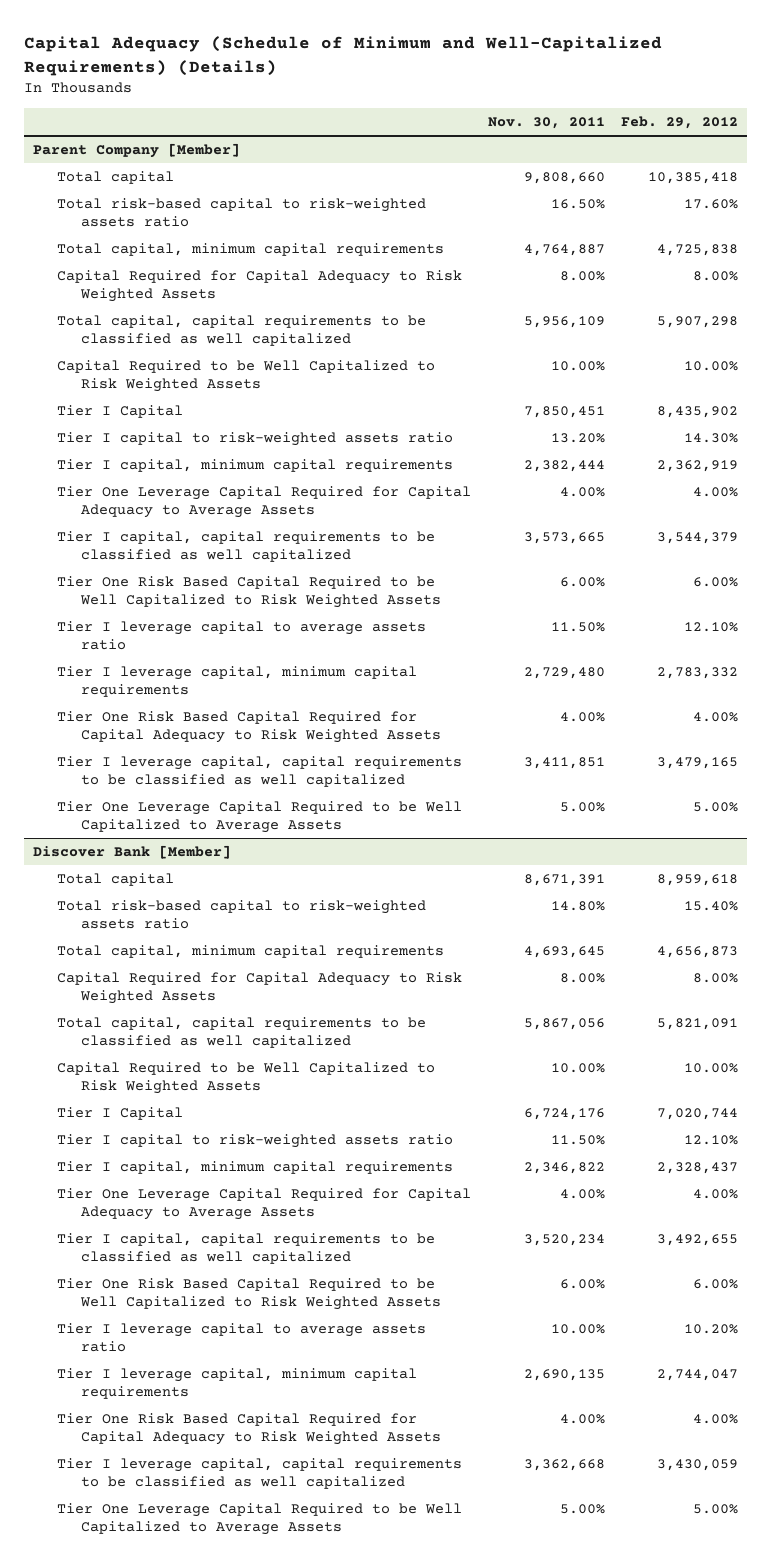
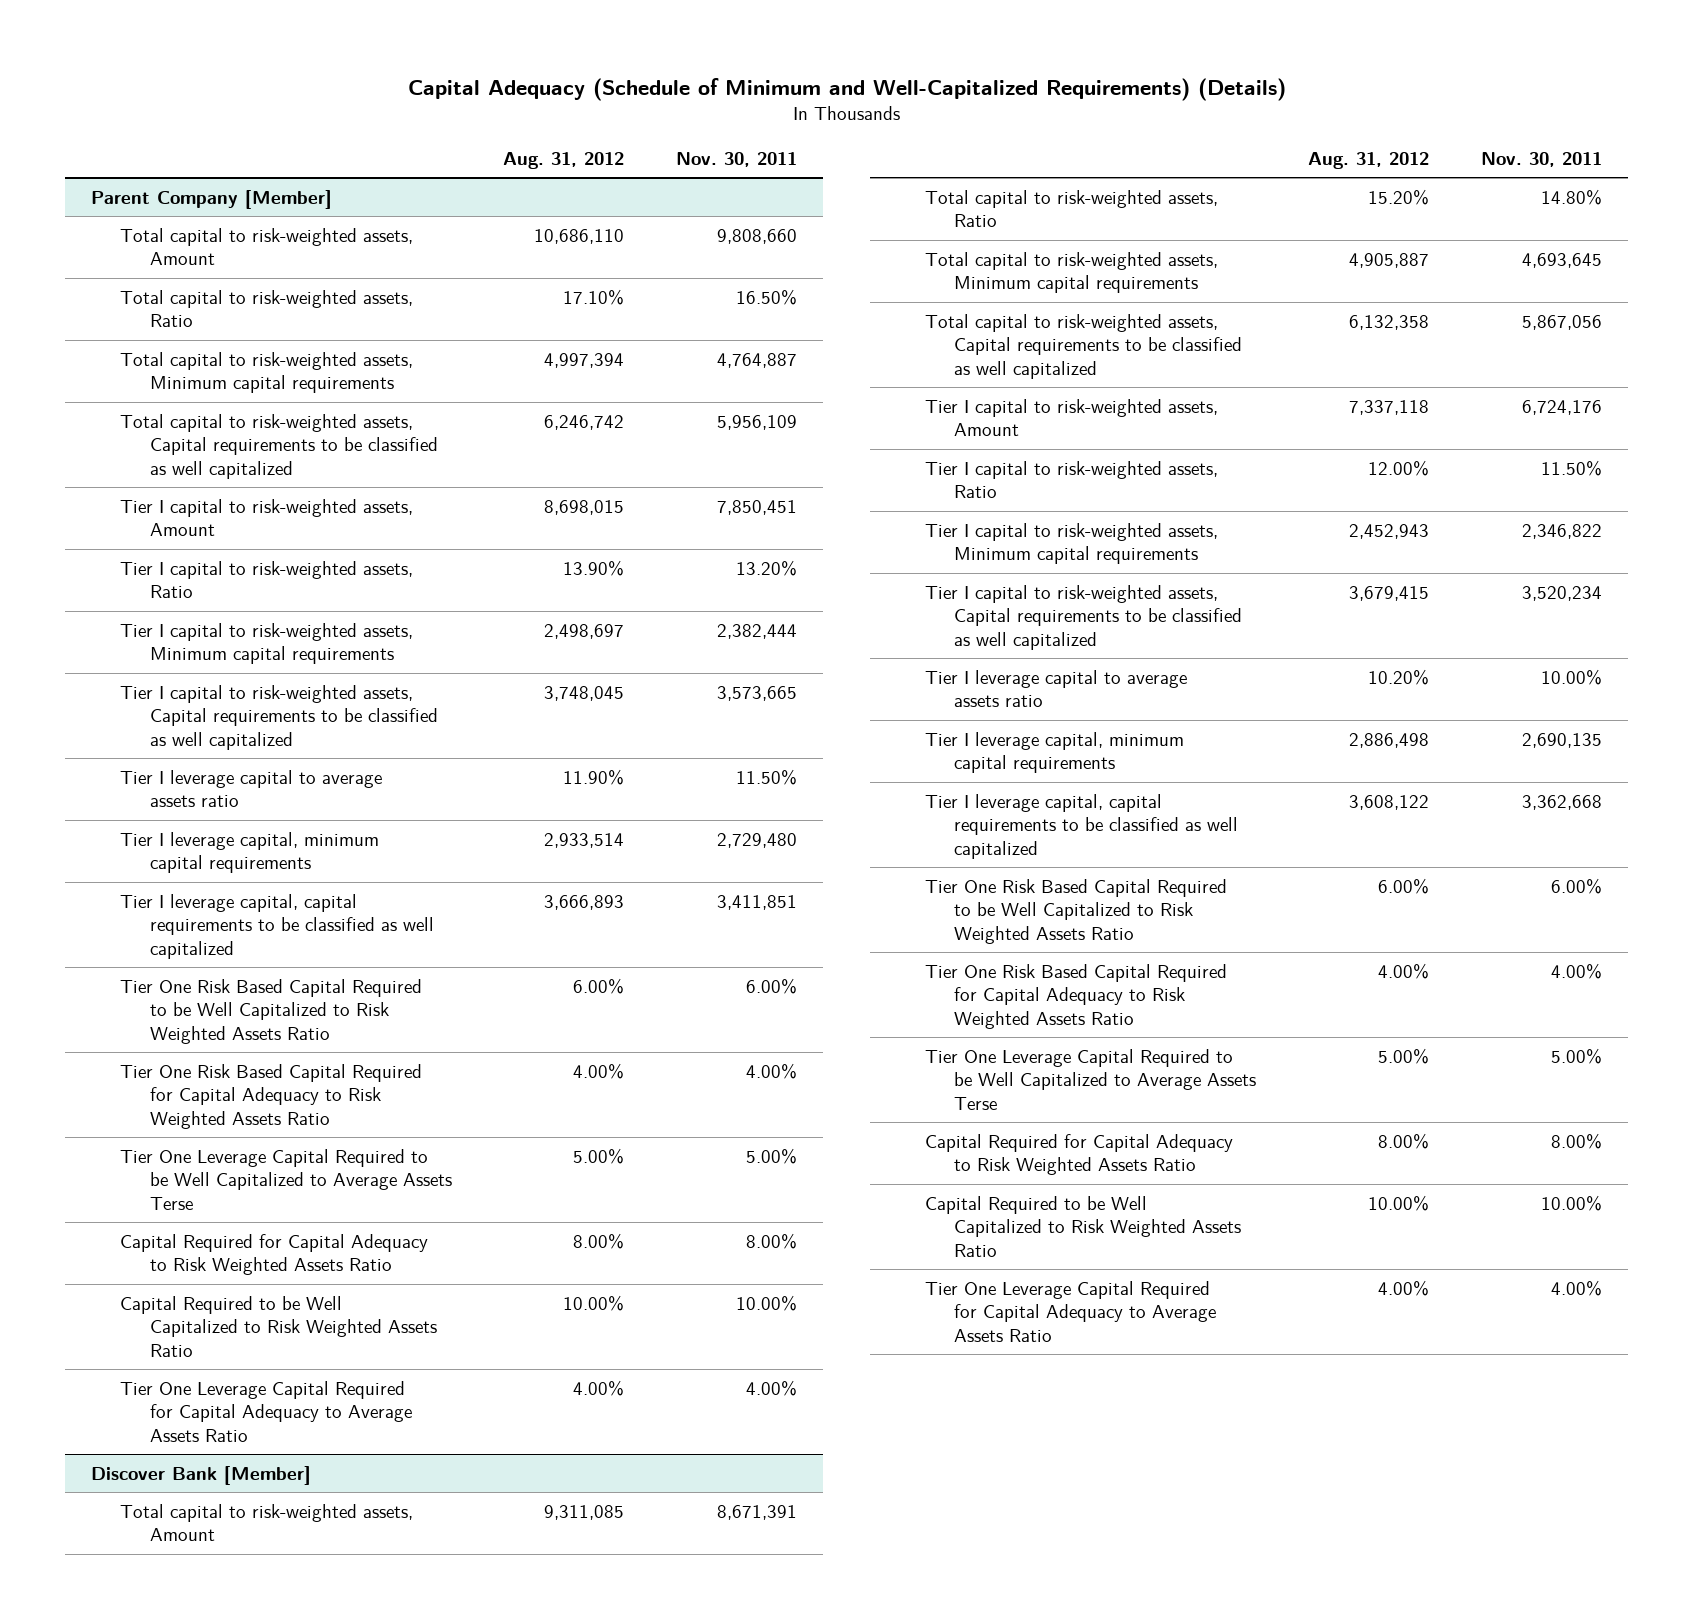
- | Nov. 30, 2011 | Feb. 29, 2012
+ | Aug. 31, 2012 | Nov. 30, 2011
@ Parent Company [Member]
- Total capital | 9,808,660 | 10,385,418
- Total risk-based capital to risk-weighted assets ratio | 16.50% | 17.60%
- Total capital, minimum capital requirements | 4,764,887 | 4,725,838
- Capital Required for Capital Adequacy to Risk Weighted Assets | 8.00% | 8.00%
- Total capital, capital requirements to be classified as well capitalized | 5,956,109 | 5,907,298
- Capital Required to be Well Capitalized to Risk Weighted Assets | 10.00% | 10.00%
- Tier I Capital | 7,850,451 | 8,435,902
- Tier I capital to risk-weighted assets ratio | 13.20% | 14.30%
- Tier I capital, minimum capital requirements | 2,382,444 | 2,362,919
- Tier One Leverage Capital Required for Capital Adequacy to Average Assets | 4.00% | 4.00%
- Tier I capital, capital requirements to be classified as well capitalized | 3,573,665 | 3,544,379
- Tier One Risk Based Capital Required to be Well Capitalized to Risk Weighted Assets | 6.00% | 6.00%
+ Total capital to risk-weighted assets, Amount | 10,686,110 | 9,808,660
+ Total capital to risk-weighted assets, Ratio | 17.10% | 16.50%
+ Total capital to risk-weighted assets, Minimum capital requirements | 4,997,394 | 4,764,887
+ Total capital to risk-weighted assets, Capital requirements to be classified as well capitalized | 6,246,742 | 5,956,109
+ Tier I capital to risk-weighted assets, Amount | 8,698,015 | 7,850,451
+ Tier I capital to risk-weighted assets, Ratio | 13.90% | 13.20%
+ Tier I capital to risk-weighted assets, Minimum capital requirements | 2,498,697 | 2,382,444
+ Tier I capital to risk-weighted assets, Capital requirements to be classified as well capitalized | 3,748,045 | 3,573,665
- Tier One Risk Based Capital Required for Capital Adequacy to Risk Weighted Assets | 4.00% | 4.00%
- Tier One Leverage Capital Required to be Well Capitalized to Average Assets | 5.00% | 5.00%
+ Tier One Risk Based Capital Required to be Well Capitalized to Risk Weighted Assets Ratio | 6.00% | 6.00%
+ Tier One Risk Based Capital Required for Capital Adequacy to Risk Weighted Assets Ratio | 4.00% | 4.00%
+ Tier One Leverage Capital Required to be Well Capitalized to Average Assets Terse | 5.00% | 5.00%
+ Capital Required for Capital Adequacy to Risk Weighted Assets Ratio | 8.00% | 8.00%
+ Capital Required to be Well Capitalized to Risk Weighted Assets Ratio | 10.00% | 10.00%
+ Tier One Leverage Capital Required for Capital Adequacy to Average Assets Ratio | 4.00% | 4.00%
@ Discover Bank [Member]
- Total capital | 8,671,391 | 8,959,618
- Total risk-based capital to risk-weighted assets ratio | 14.80% | 15.40%
- Total capital, minimum capital requirements | 4,693,645 | 4,656,873
- Capital Required for Capital Adequacy to Risk Weighted Assets | 8.00% | 8.00%
- Total capital, capital requirements to be classified as well capitalized | 5,867,056 | 5,821,091
- Capital Required to be Well Capitalized to Risk Weighted Assets | 10.00% | 10.00%
- Tier I Capital | 6,724,176 | 7,020,744
- Tier I capital to risk-weighted assets ratio | 11.50% | 12.10%
- Tier I capital, minimum capital requirements | 2,346,822 | 2,328,437
- Tier One Leverage Capital Required for Capital Adequacy to Average Assets | 4.00% | 4.00%
- Tier I capital, capital requirements to be classified as well capitalized | 3,520,234 | 3,492,655
- Tier One Risk Based Capital Required to be Well Capitalized to Risk Weighted Assets | 6.00% | 6.00%
+ Total capital to risk-weighted assets, Amount | 9,311,085 | 8,671,391
+ Total capital to risk-weighted assets, Ratio | 15.20% | 14.80%
+ Total capital to risk-weighted assets, Minimum capital requirements | 4,905,887 | 4,693,645
+ Total capital to risk-weighted assets, Capital requirements to be classified as well capitalized | 6,132,358 | 5,867,056
+ Tier I capital to risk-weighted assets, Amount | 7,337,118 | 6,724,176
+ Tier I capital to risk-weighted assets, Ratio | 12.00% | 11.50%
+ Tier I capital to risk-weighted assets, Minimum capital requirements | 2,452,943 | 2,346,822
+ Tier I capital to risk-weighted assets, Capital requirements to be classified as well capitalized | 3,679,415 | 3,520,234
- Tier One Risk Based Capital Required for Capital Adequacy to Risk Weighted Assets | 4.00% | 4.00%
- Tier One Leverage Capital Required to be Well Capitalized to Average Assets | 5.00% | 5.00%
+ Tier One Risk Based Capital Required to be Well Capitalized to Risk Weighted Assets Ratio | 6.00% | 6.00%
+ Tier One Risk Based Capital Required for Capital Adequacy to Risk Weighted Assets Ratio | 4.00% | 4.00%
+ Tier One Leverage Capital Required to be Well Capitalized to Average Assets Terse | 5.00% | 5.00%
+ Capital Required for Capital Adequacy to Risk Weighted Assets Ratio | 8.00% | 8.00%
+ Capital Required to be Well Capitalized to Risk Weighted Assets Ratio | 10.00% | 10.00%
+ Tier One Leverage Capital Required for Capital Adequacy to Average Assets Ratio | 4.00% | 4.00%

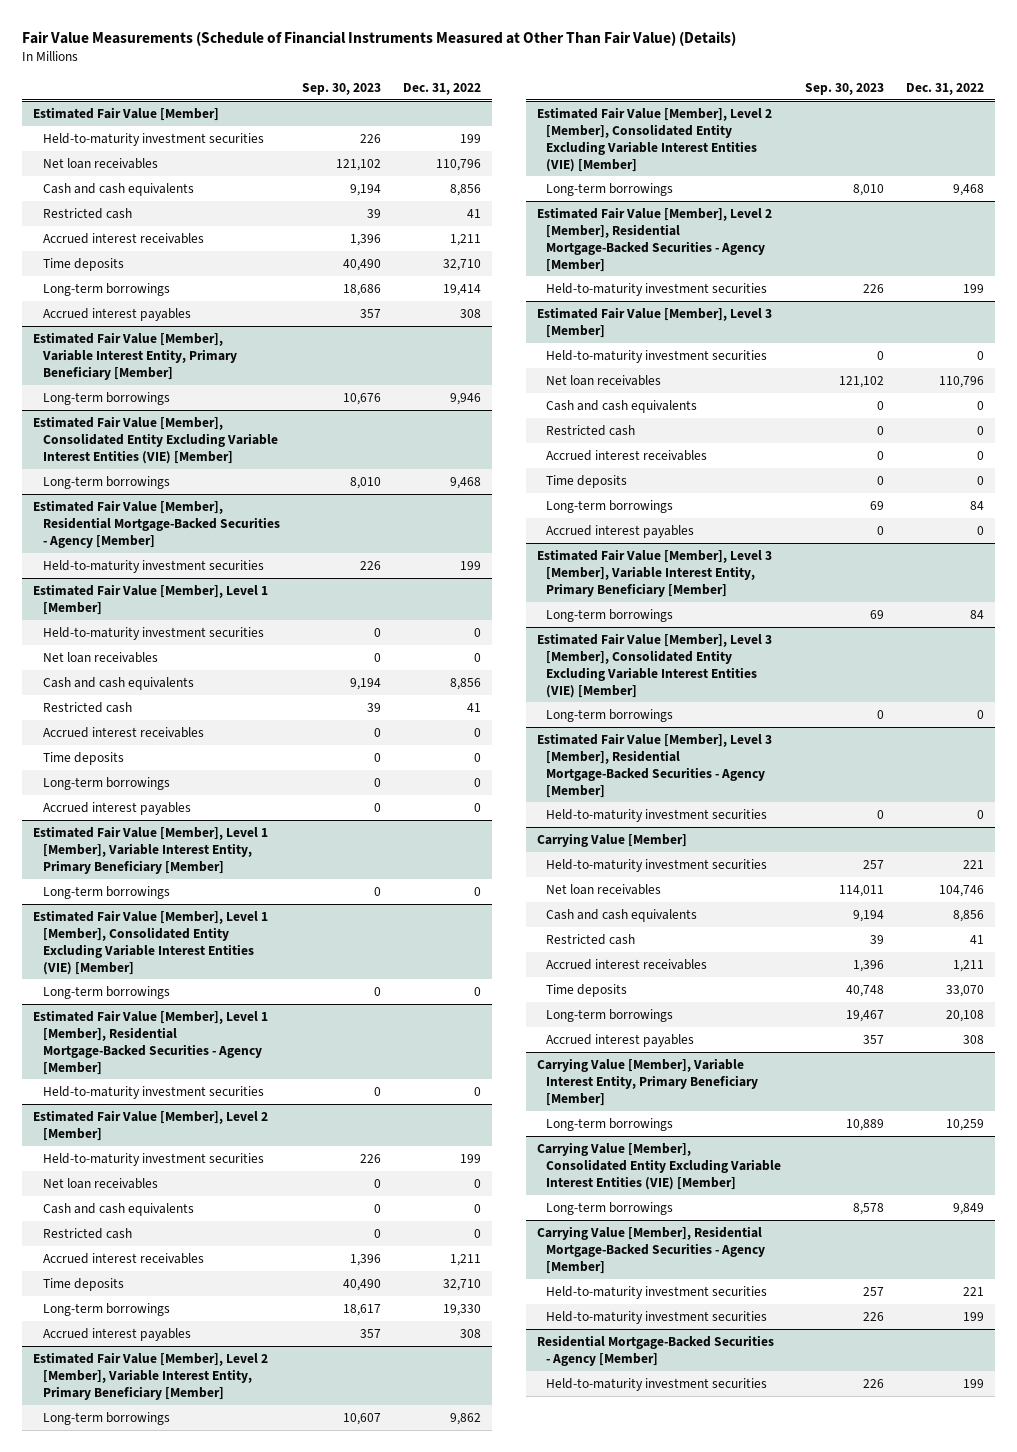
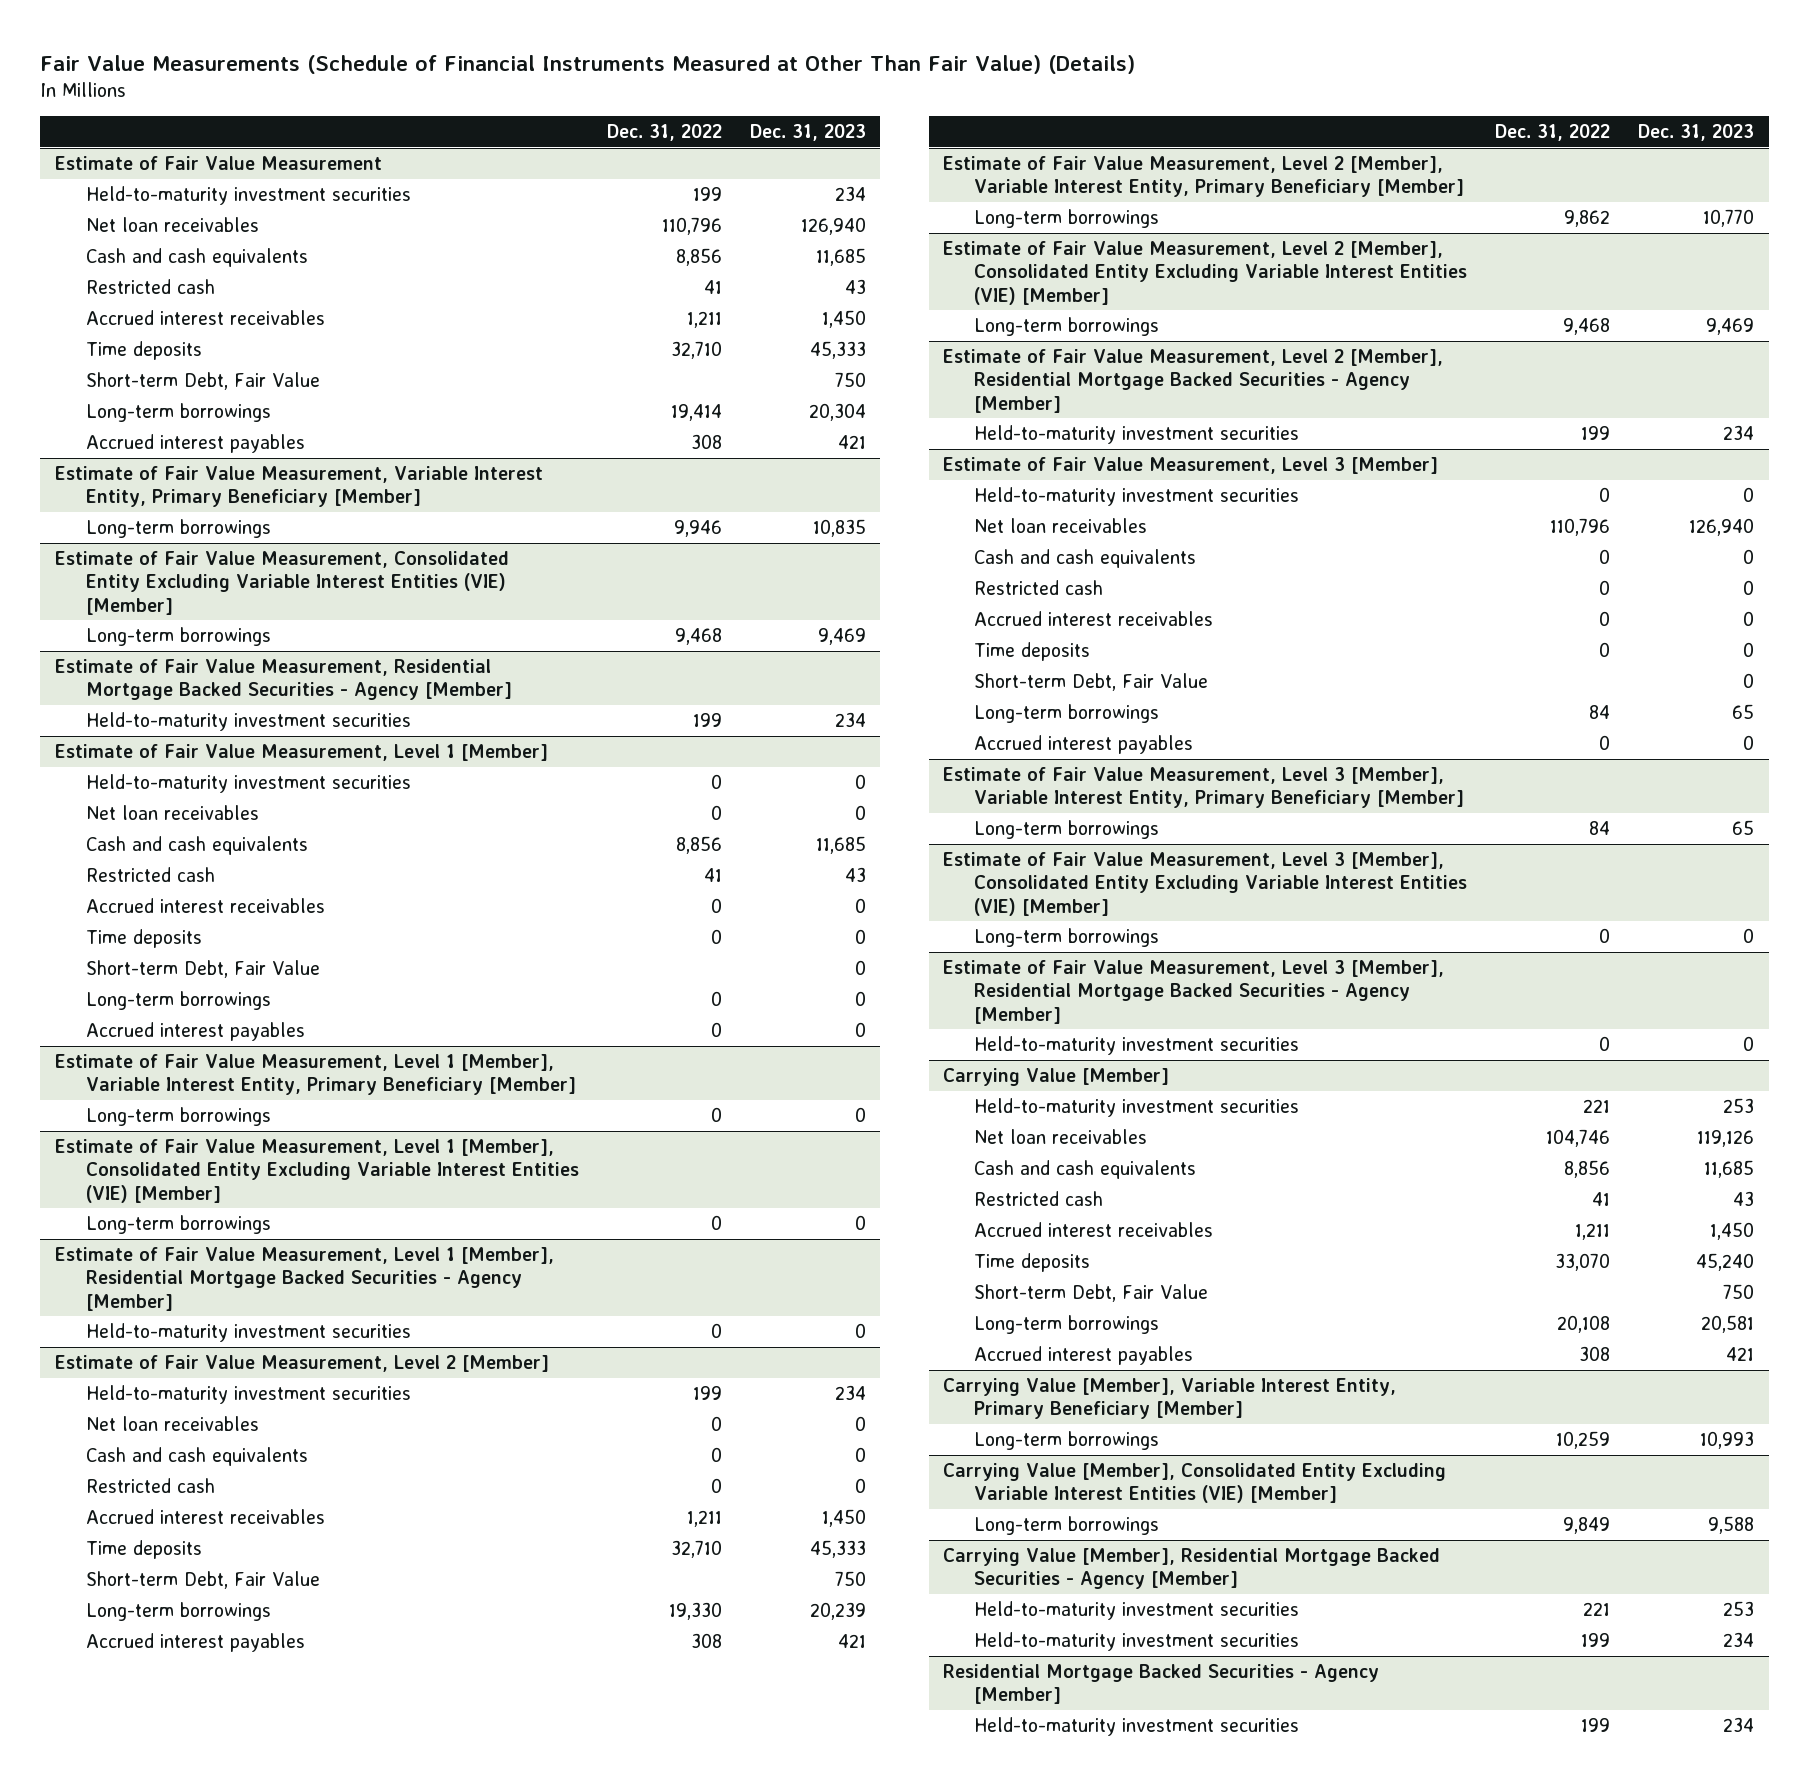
- | Sep. 30, 2023 | Dec. 31, 2022
+ | Dec. 31, 2022 | Dec. 31, 2023
- Estimated Fair Value [Member]
+ Estimate of Fair Value Measurement
+ Short-term Debt, Fair Value | | 750
- Estimated Fair Value [Member], Variable Interest Entity, Primary Beneficiary [Member]
+ Estimate of Fair Value Measurement, Variable Interest Entity, Primary Beneficiary [Member]
- Estimated Fair Value [Member], Consolidated Entity Excluding Variable Interest Entities (VIE) [Member]
+ Estimate of Fair Value Measurement, Consolidated Entity Excluding Variable Interest Entities (VIE) [Member]
- Estimated Fair Value [Member], Residential Mortgage-Backed Securities - Agency [Member]
+ Estimate of Fair Value Measurement, Residential Mortgage Backed Securities - Agency [Member]
- Estimated Fair Value [Member], Level 1 [Member]
+ Estimate of Fair Value Measurement, Level 1 [Member]
+ Short-term Debt, Fair Value | | 0
- Estimated Fair Value [Member], Level 1 [Member], Variable Interest Entity, Primary Beneficiary [Member]
+ Estimate of Fair Value Measurement, Level 1 [Member], Variable Interest Entity, Primary Beneficiary [Member]
- Estimated Fair Value [Member], Level 1 [Member], Consolidated Entity Excluding Variable Interest Entities (VIE) [Member]
+ Estimate of Fair Value Measurement, Level 1 [Member], Consolidated Entity Excluding Variable Interest Entities (VIE) [Member]
- Estimated Fair Value [Member], Level 1 [Member], Residential Mortgage-Backed Securities - Agency [Member]
+ Estimate of Fair Value Measurement, Level 1 [Member], Residential Mortgage Backed Securities - Agency [Member]
- Estimated Fair Value [Member], Level 2 [Member]
+ Estimate of Fair Value Measurement, Level 2 [Member]
+ Short-term Debt, Fair Value | | 750
- Estimated Fair Value [Member], Level 2 [Member], Variable Interest Entity, Primary Beneficiary [Member]
+ Estimate of Fair Value Measurement, Level 2 [Member], Variable Interest Entity, Primary Beneficiary [Member]
- Estimated Fair Value [Member], Level 2 [Member], Consolidated Entity Excluding Variable Interest Entities (VIE) [Member]
+ Estimate of Fair Value Measurement, Level 2 [Member], Consolidated Entity Excluding Variable Interest Entities (VIE) [Member]
- Estimated Fair Value [Member], Level 2 [Member], Residential Mortgage-Backed Securities - Agency [Member]
+ Estimate of Fair Value Measurement, Level 2 [Member], Residential Mortgage Backed Securities - Agency [Member]
- Estimated Fair Value [Member], Level 3 [Member]
+ Estimate of Fair Value Measurement, Level 3 [Member]
+ Short-term Debt, Fair Value | | 0
- Estimated Fair Value [Member], Level 3 [Member], Variable Interest Entity, Primary Beneficiary [Member]
+ Estimate of Fair Value Measurement, Level 3 [Member], Variable Interest Entity, Primary Beneficiary [Member]
- Estimated Fair Value [Member], Level 3 [Member], Consolidated Entity Excluding Variable Interest Entities (VIE) [Member]
+ Estimate of Fair Value Measurement, Level 3 [Member], Consolidated Entity Excluding Variable Interest Entities (VIE) [Member]
- Estimated Fair Value [Member], Level 3 [Member], Residential Mortgage-Backed Securities - Agency [Member]
+ Estimate of Fair Value Measurement, Level 3 [Member], Residential Mortgage Backed Securities - Agency [Member]
@ Carrying Value [Member]
+ Short-term Debt, Fair Value | | 750
- Carrying Value [Member], Residential Mortgage-Backed Securities - Agency [Member]
+ Carrying Value [Member], Residential Mortgage Backed Securities - Agency [Member]
- Residential Mortgage-Backed Securities - Agency [Member]
+ Residential Mortgage Backed Securities - Agency [Member]

